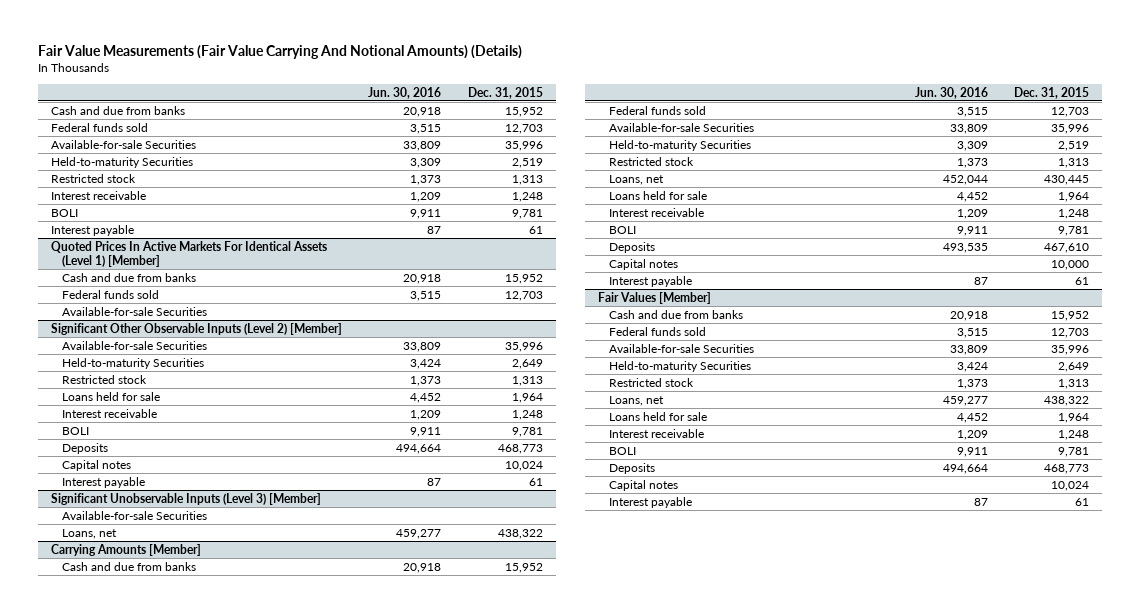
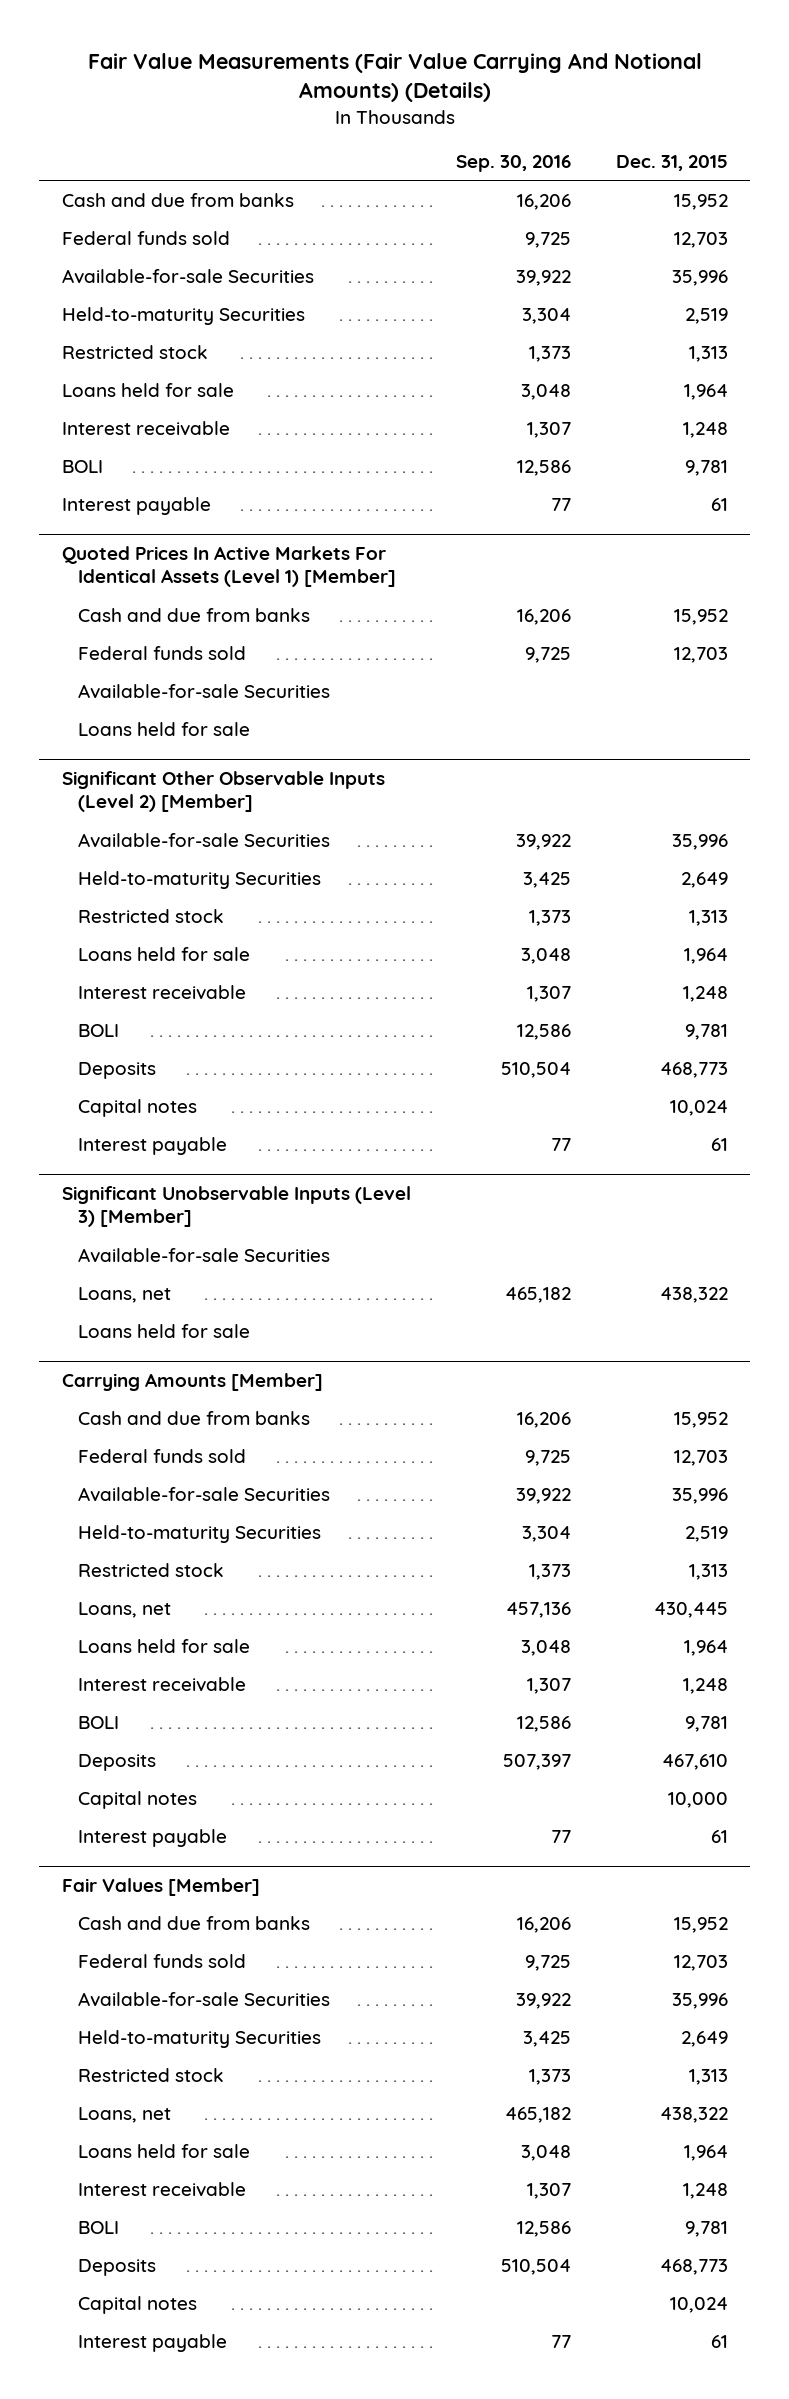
- | Jun. 30, 2016 | Dec. 31, 2015
+ | Sep. 30, 2016 | Dec. 31, 2015
+ Loans held for sale | 3,048 | 1,964
@ Quoted Prices In Active Markets For Identical Assets (Level 1) [Member]
+ Loans held for sale
@ Significant Unobservable Inputs (Level 3) [Member]
+ Loans held for sale

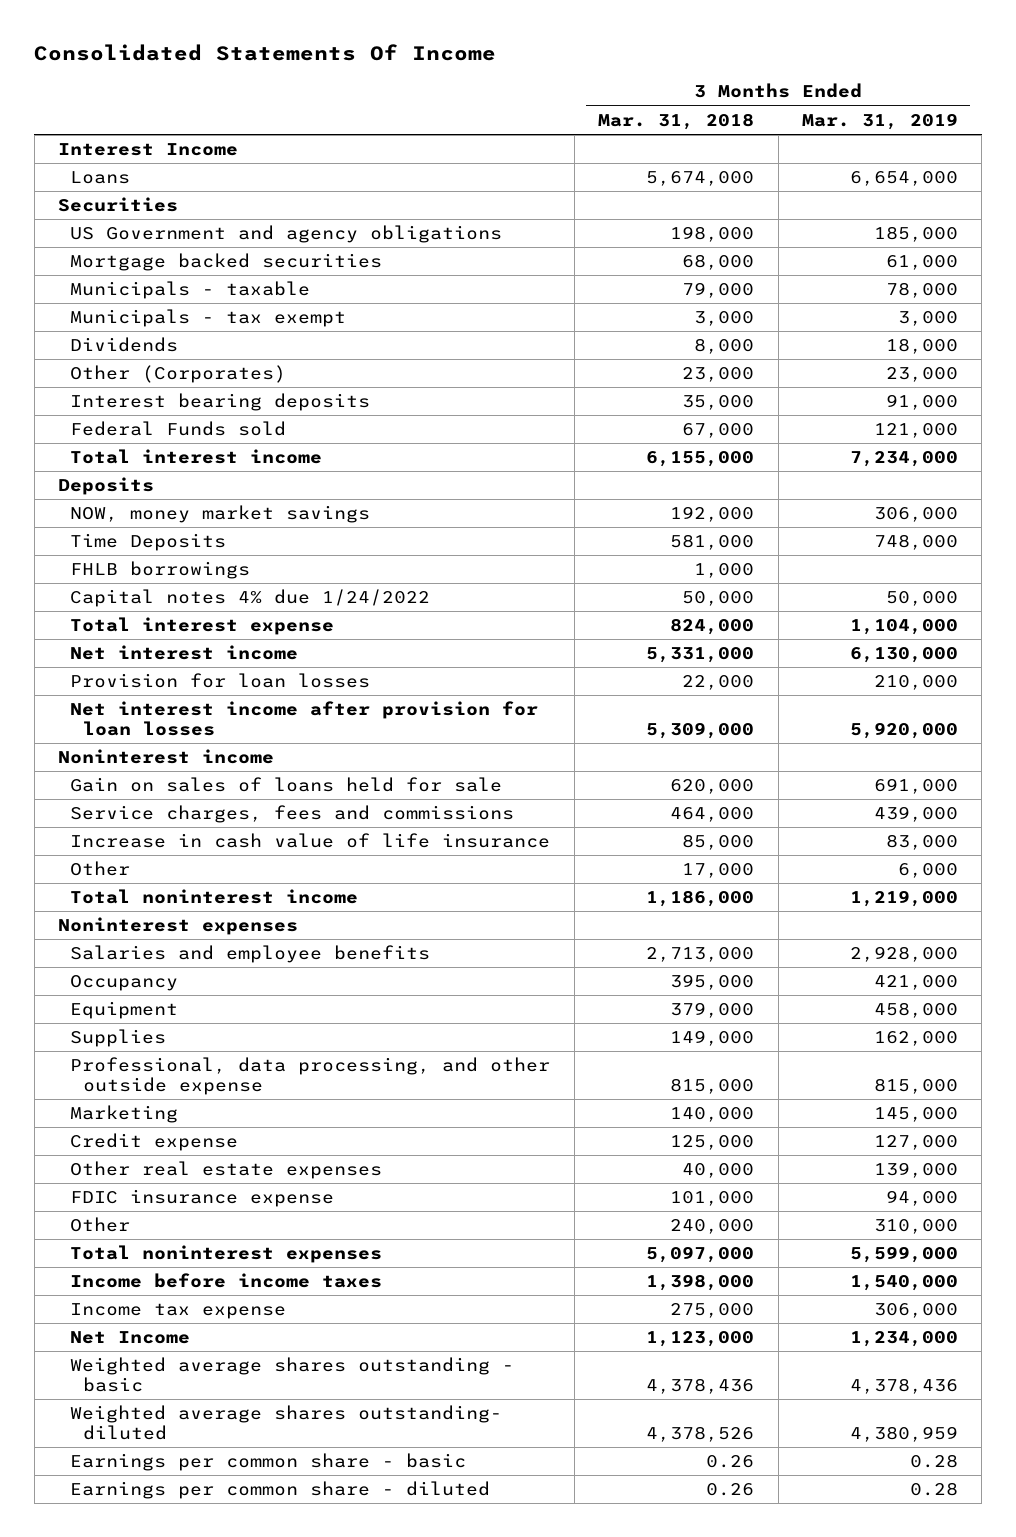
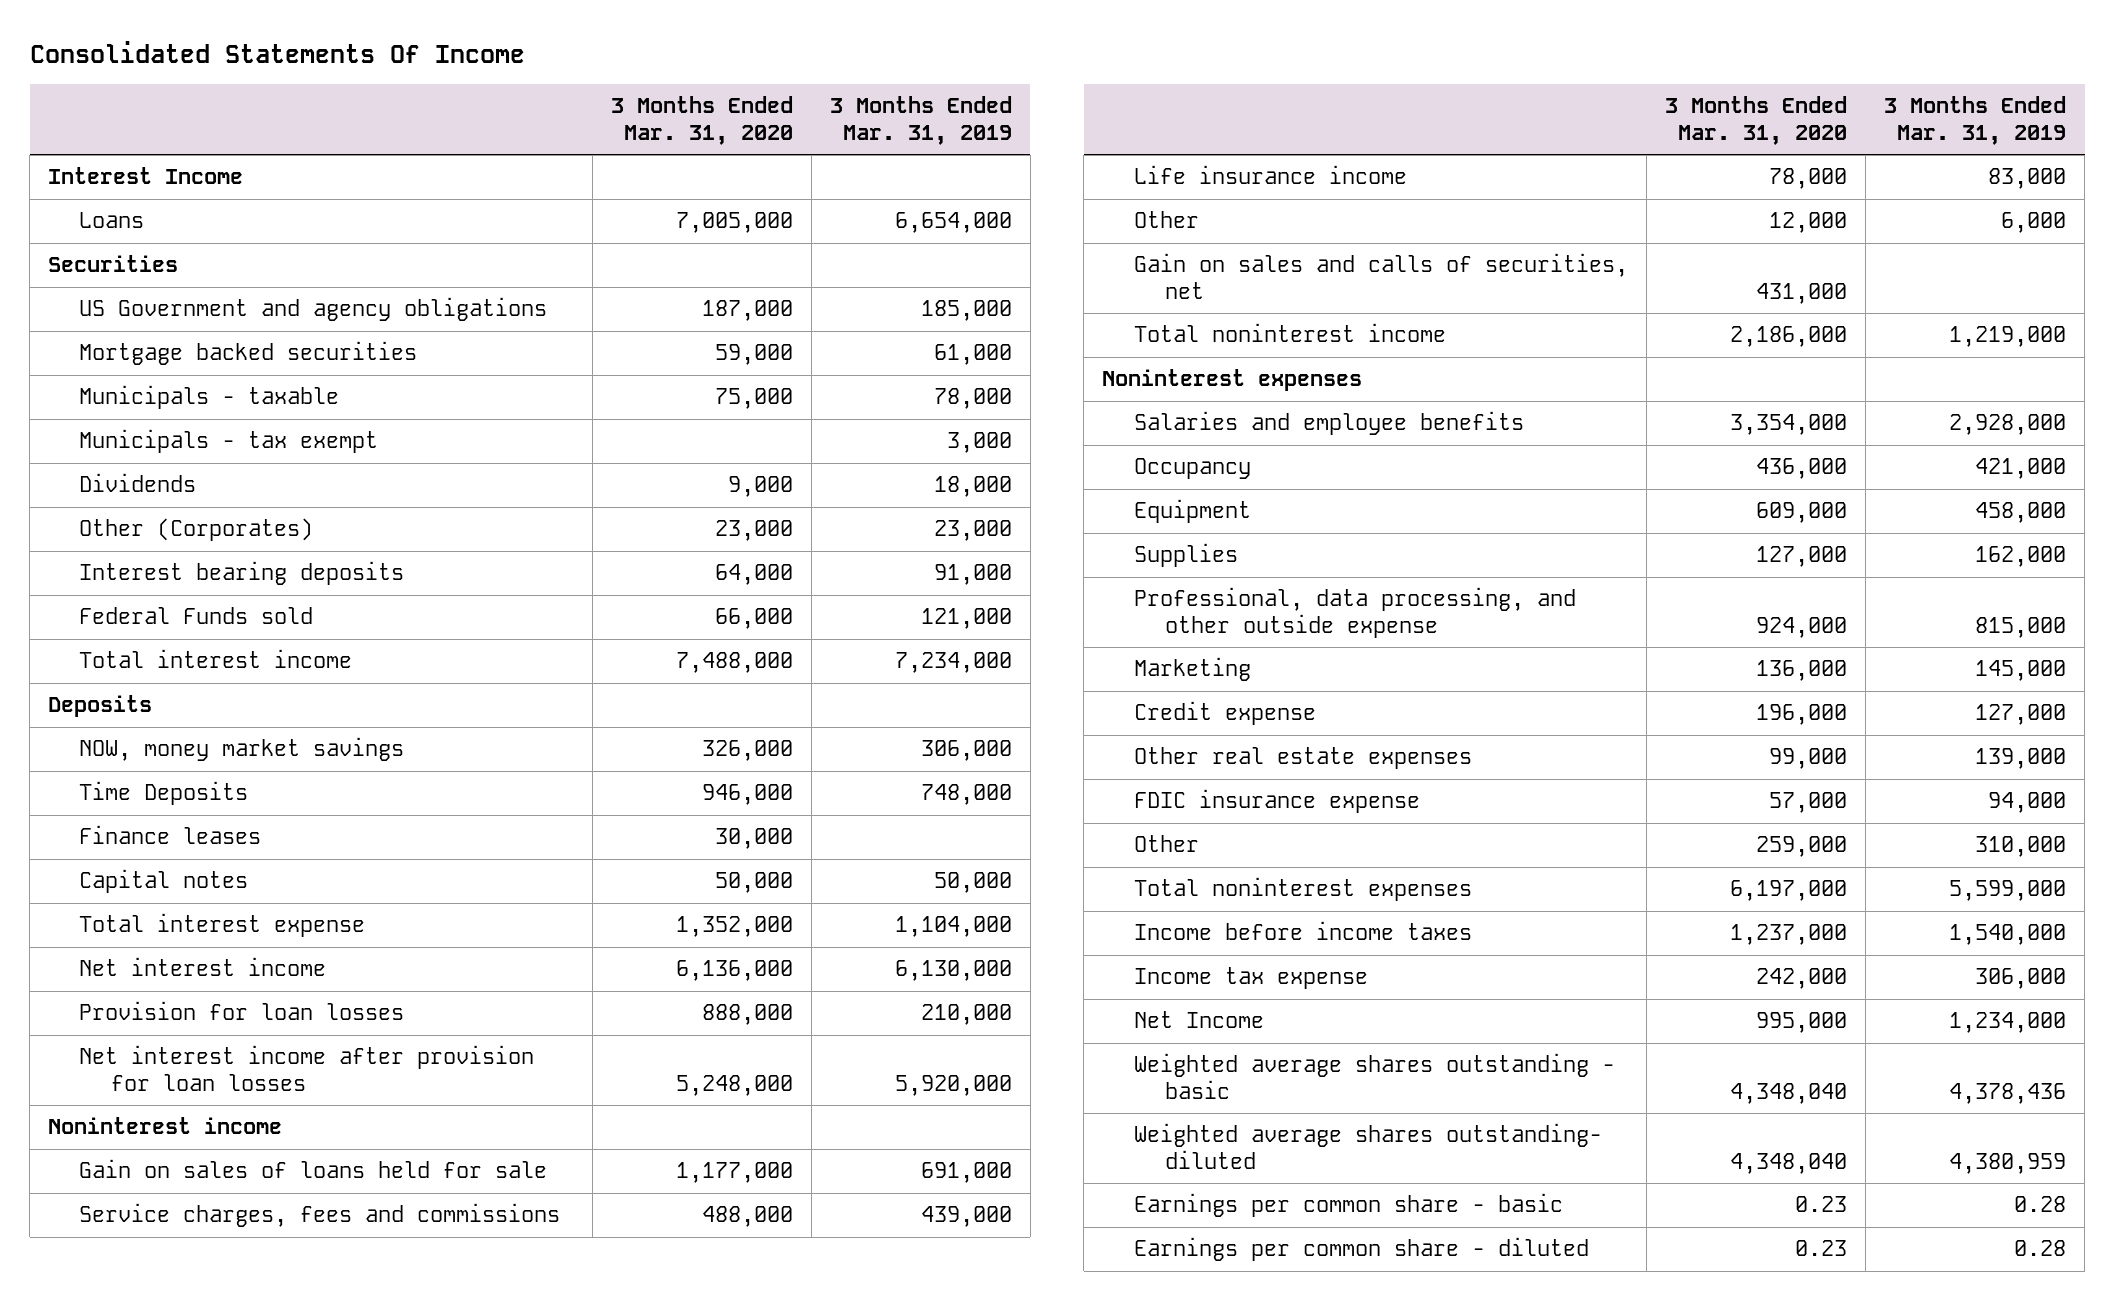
- | 3 Months Ended Mar. 31, 2018 | 3 Months Ended Mar. 31, 2019
+ | 3 Months Ended Mar. 31, 2020 | 3 Months Ended Mar. 31, 2019
- FHLB borrowings | 1,000 |
- Capital notes 4% due 1/24/2022 | 50,000 | 50,000
+ Finance leases | 30,000 |
+ Capital notes | 50,000 | 50,000
- Increase in cash value of life insurance | 85,000 | 83,000
+ Life insurance income | 78,000 | 83,000
+ Gain on sales and calls of securities, net | 431,000 |

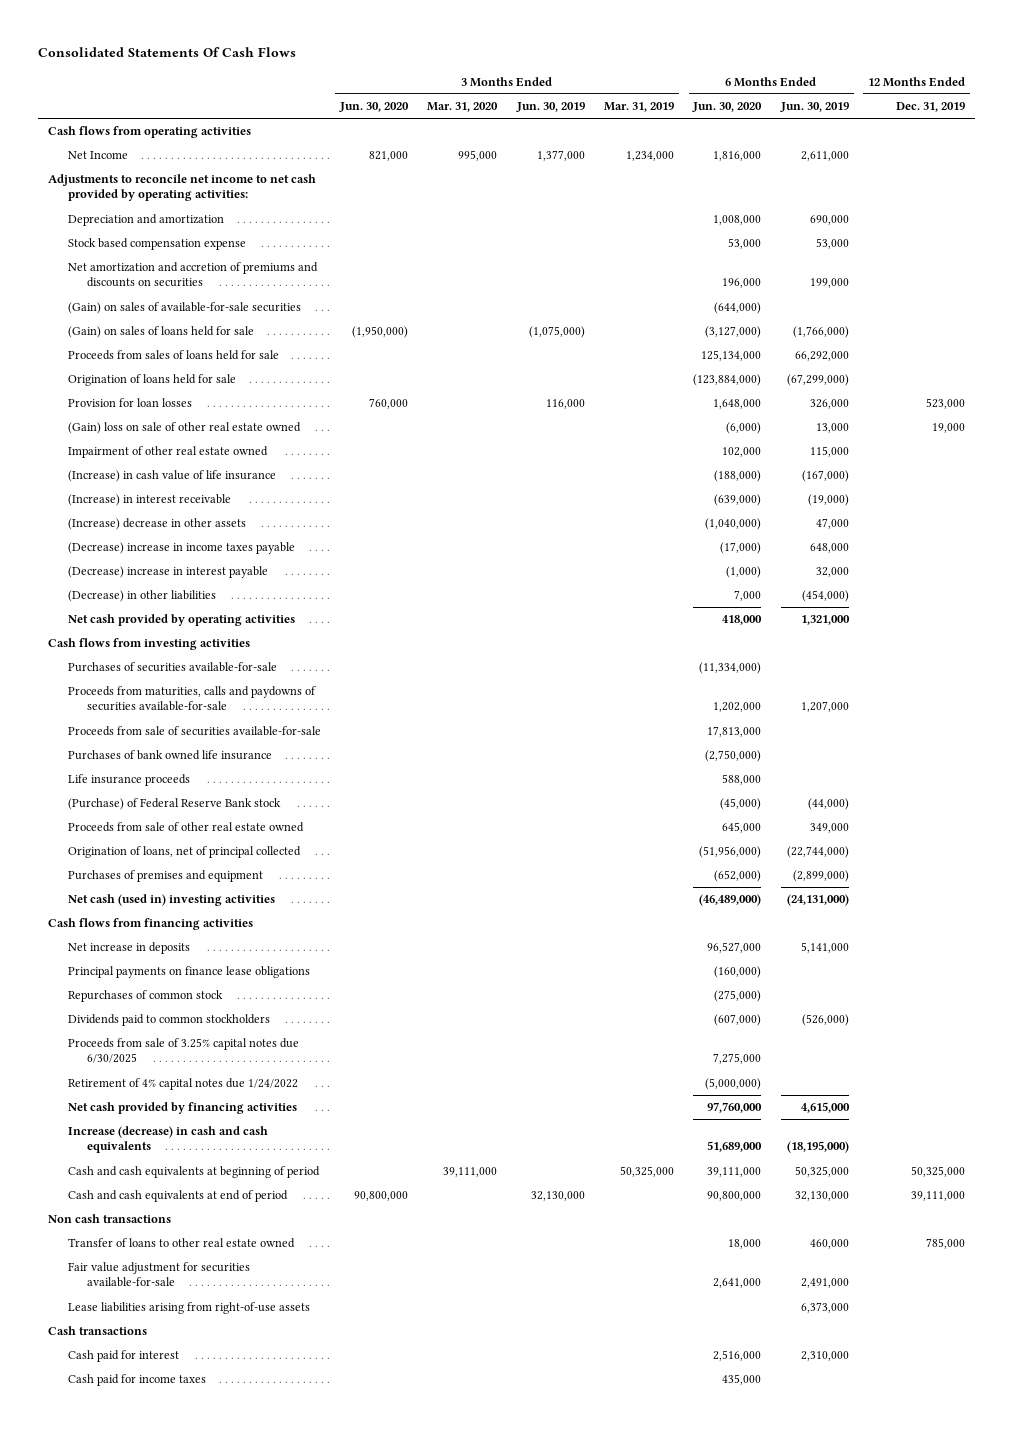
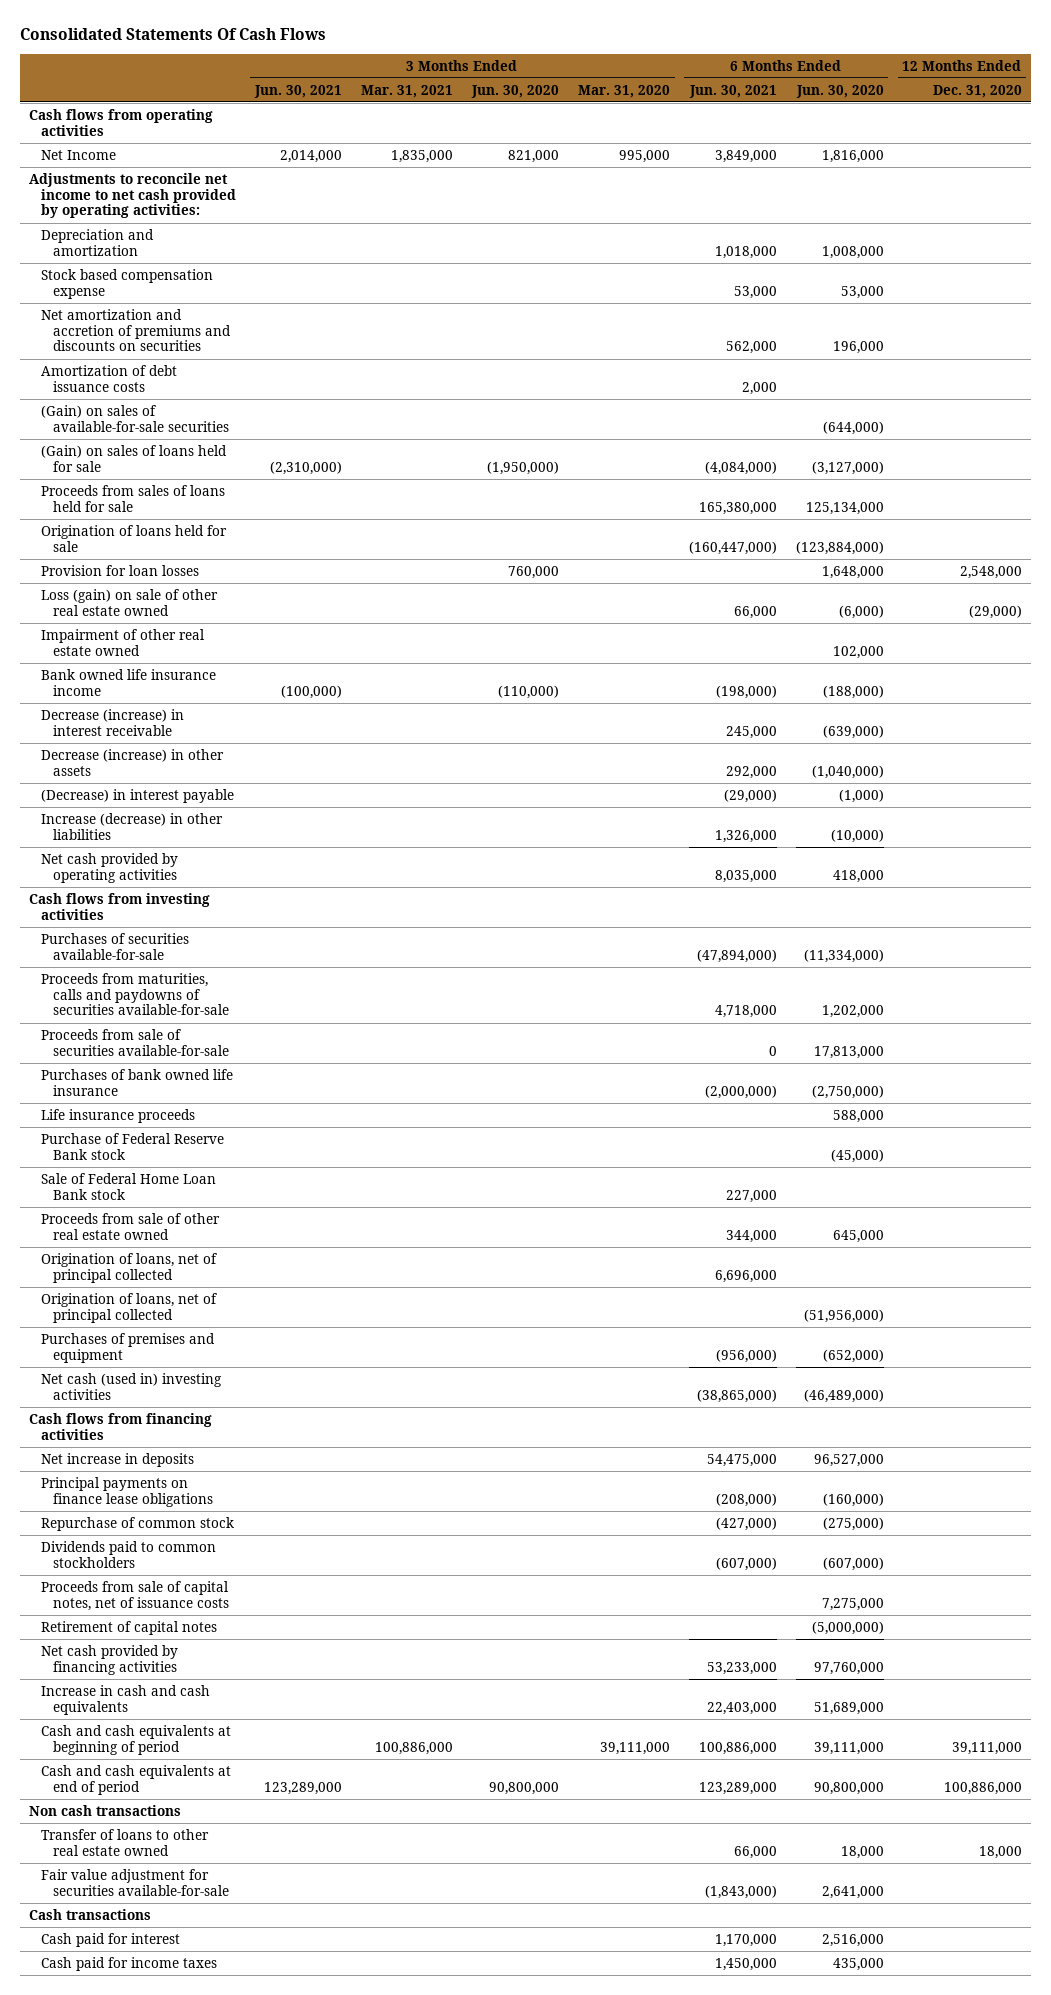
- | 3 Months Ended Jun. 30, 2020 | 3 Months Ended Mar. 31, 2020 | 3 Months Ended Jun. 30, 2019 | 3 Months Ended Mar. 31, 2019 | 6 Months Ended Jun. 30, 2020 | 6 Months Ended Jun. 30, 2019 | 12 Months Ended Dec. 31, 2019
+ | 3 Months Ended Jun. 30, 2021 | 3 Months Ended Mar. 31, 2021 | 3 Months Ended Jun. 30, 2020 | 3 Months Ended Mar. 31, 2020 | 6 Months Ended Jun. 30, 2021 | 6 Months Ended Jun. 30, 2020 | 12 Months Ended Dec. 31, 2020
+ Amortization of debt issuance costs | | | | | 2,000 | |
- (Gain) loss on sale of other real estate owned | | | | | (6,000) | 13,000 | 19,000
+ Loss (gain) on sale of other real estate owned | | | | | 66,000 | (6,000) | (29,000)
- (Increase) in cash value of life insurance | | | | | (188,000) | (167,000) |
- (Increase) in interest receivable | | | | | (639,000) | (19,000) |
- (Increase) decrease in other assets | | | | | (1,040,000) | 47,000 |
- (Decrease) increase in income taxes payable | | | | | (17,000) | 648,000 |
- (Decrease) increase in interest payable | | | | | (1,000) | 32,000 |
- (Decrease) in other liabilities | | | | | 7,000 | (454,000) |
+ Bank owned life insurance income | (100,000) | | (110,000) | | (198,000) | (188,000) |
+ Decrease (increase) in interest receivable | | | | | 245,000 | (639,000) |
+ Decrease (increase) in other assets | | | | | 292,000 | (1,040,000) |
+ (Decrease) in interest payable | | | | | (29,000) | (1,000) |
+ Increase (decrease) in other liabilities | | | | | 1,326,000 | (10,000) |
- (Purchase) of Federal Reserve Bank stock | | | | | (45,000) | (44,000) |
+ Purchase of Federal Reserve Bank stock | | | | | | (45,000) |
+ Sale of Federal Home Loan Bank stock | | | | | 227,000 | |
+ Origination of loans, net of principal collected | | | | | 6,696,000 | |
- Repurchases of common stock | | | | | (275,000) | |
+ Repurchase of common stock | | | | | (427,000) | (275,000) |
- Proceeds from sale of 3.25% capital notes due 6/30/2025 | | | | | 7,275,000 | |
- Retirement of 4% capital notes due 1/24/2022 | | | | | (5,000,000) | |
+ Proceeds from sale of capital notes, net of issuance costs | | | | | | 7,275,000 |
+ Retirement of capital notes | | | | | | (5,000,000) |
- Increase (decrease) in cash and cash equivalents | | | | | 51,689,000 | (18,195,000) |
+ Increase in cash and cash equivalents | | | | | 22,403,000 | 51,689,000 |
- Lease liabilities arising from right-of-use assets | | | | | | 6,373,000 |

